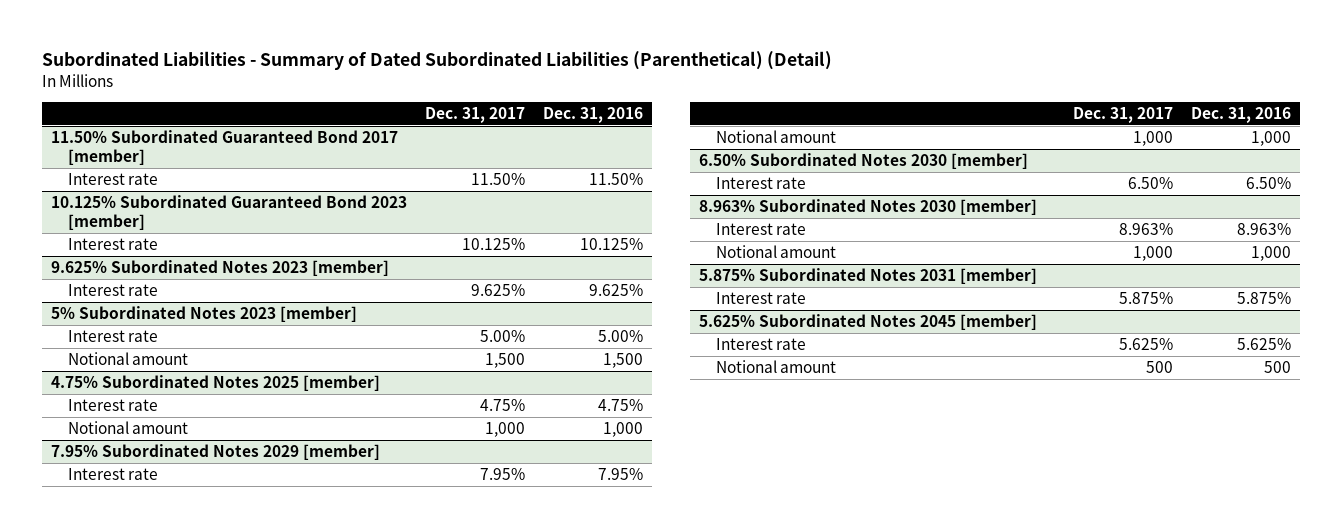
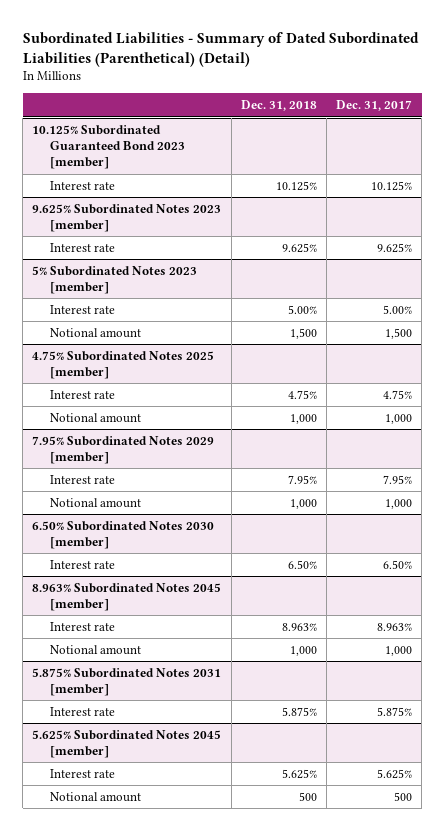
- | Dec. 31, 2017 | Dec. 31, 2016
+ | Dec. 31, 2018 | Dec. 31, 2017
- 11.50% Subordinated Guaranteed Bond 2017 [member]
- Interest rate | 11.50% | 11.50%
- 8.963% Subordinated Notes 2030 [member]
+ 8.963% Subordinated Notes 2045 [member]

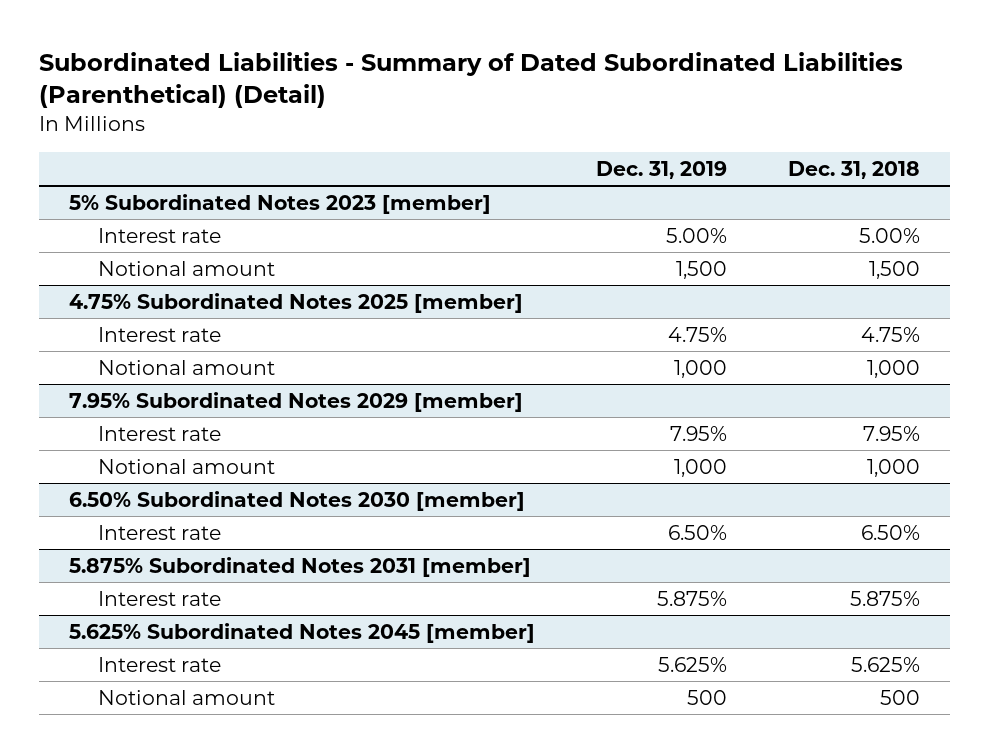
- | Dec. 31, 2018 | Dec. 31, 2017
+ | Dec. 31, 2019 | Dec. 31, 2018
- 10.125% Subordinated Guaranteed Bond 2023 [member]
- Interest rate | 10.125% | 10.125%
- 9.625% Subordinated Notes 2023 [member]
- Interest rate | 9.625% | 9.625%
- 8.963% Subordinated Notes 2045 [member]
- Interest rate | 8.963% | 8.963%
- Notional amount | 1,000 | 1,000

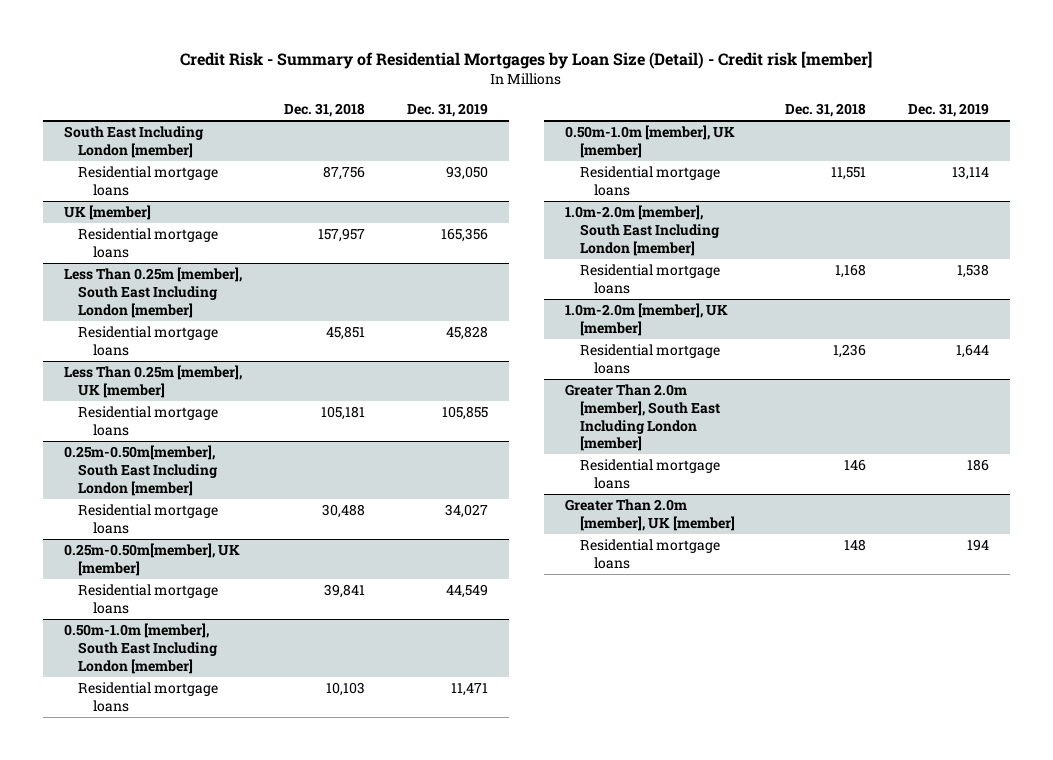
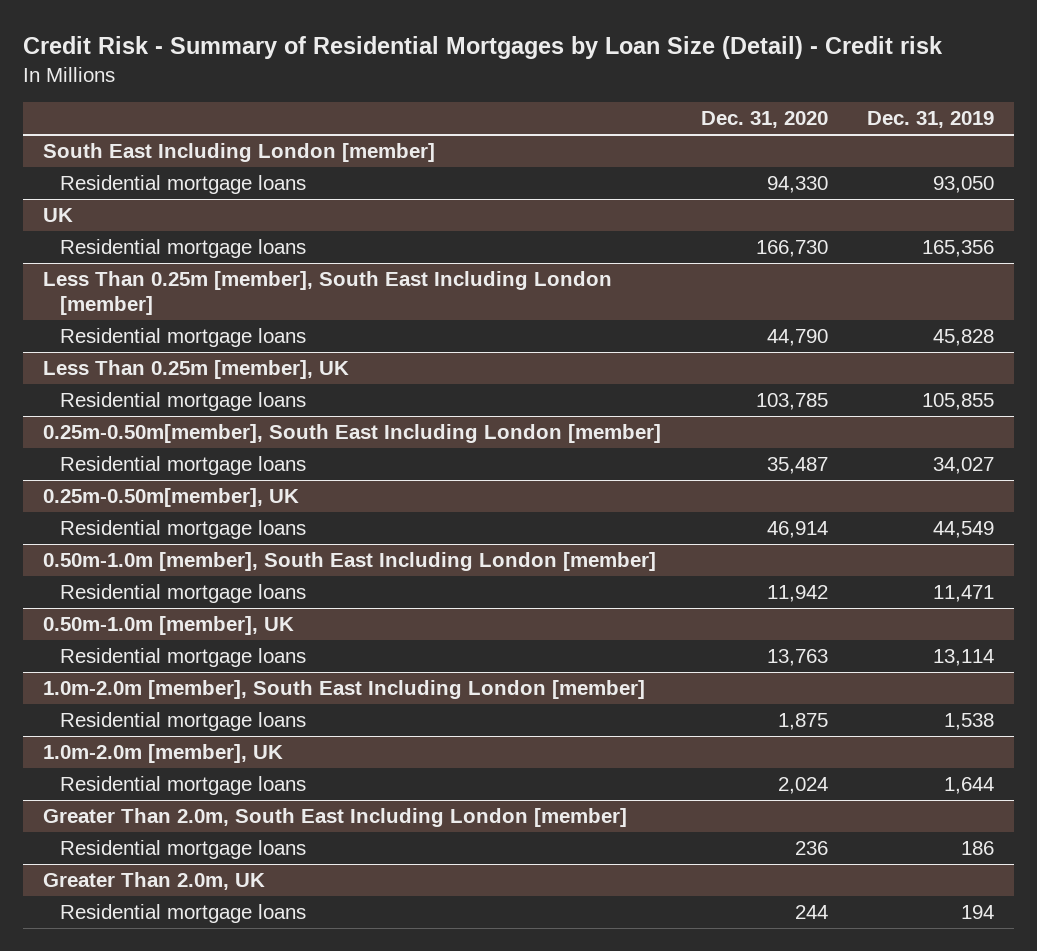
- Credit Risk - Summary of Residential Mortgages by Loan Size (Detail) - Credit risk [member]
+ Credit Risk - Summary of Residential Mortgages by Loan Size (Detail) - Credit risk
- | Dec. 31, 2018 | Dec. 31, 2019
+ | Dec. 31, 2020 | Dec. 31, 2019
- UK [member]
+ UK
- Less Than 0.25m [member], UK [member]
+ Less Than 0.25m [member], UK
- 0.25m-0.50m[member], UK [member]
+ 0.25m-0.50m[member], UK
- 0.50m-1.0m [member], UK [member]
+ 0.50m-1.0m [member], UK
- 1.0m-2.0m [member], UK [member]
+ 1.0m-2.0m [member], UK
- Greater Than 2.0m [member], South East Including London [member]
+ Greater Than 2.0m, South East Including London [member]
- Greater Than 2.0m [member], UK [member]
+ Greater Than 2.0m, UK

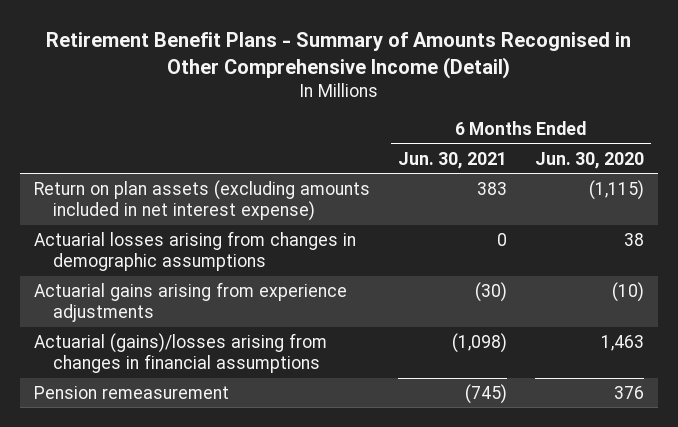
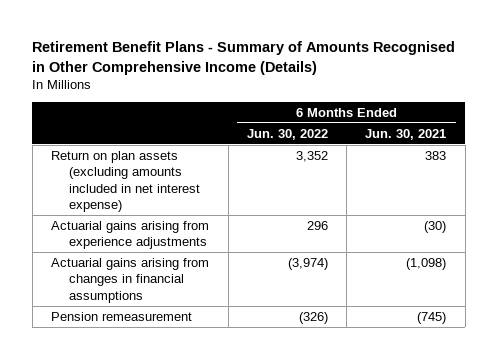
- Retirement Benefit Plans - Summary of Amounts Recognised in Other Comprehensive Income (Detail)
+ Retirement Benefit Plans - Summary of Amounts Recognised in Other Comprehensive Income (Details)
- | 6 Months Ended Jun. 30, 2021 | 6 Months Ended Jun. 30, 2020
+ | 6 Months Ended Jun. 30, 2022 | 6 Months Ended Jun. 30, 2021
- Actuarial losses arising from changes in demographic assumptions | 0 | 38
- Actuarial (gains)/losses arising from changes in financial assumptions | (1,098) | 1,463
+ Actuarial gains arising from changes in financial assumptions | (3,974) | (1,098)

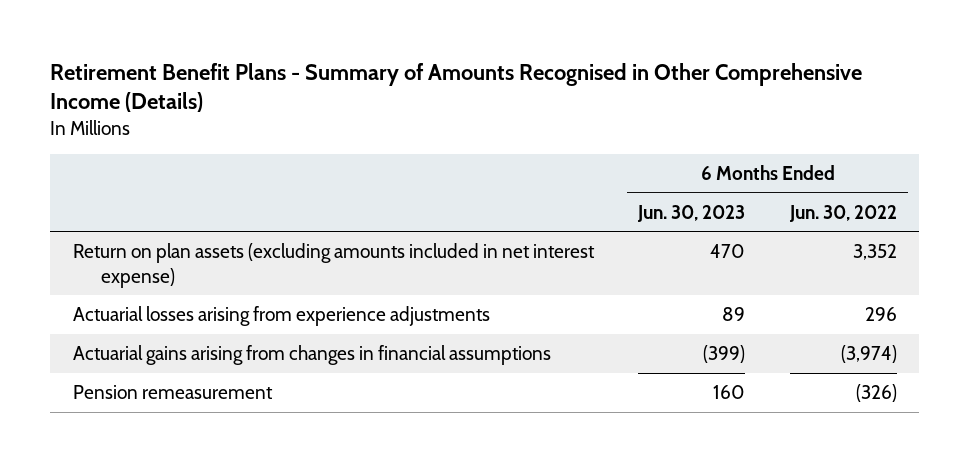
- | 6 Months Ended Jun. 30, 2022 | 6 Months Ended Jun. 30, 2021
+ | 6 Months Ended Jun. 30, 2023 | 6 Months Ended Jun. 30, 2022
- Actuarial gains arising from experience adjustments | 296 | (30)
+ Actuarial losses arising from experience adjustments | 89 | 296

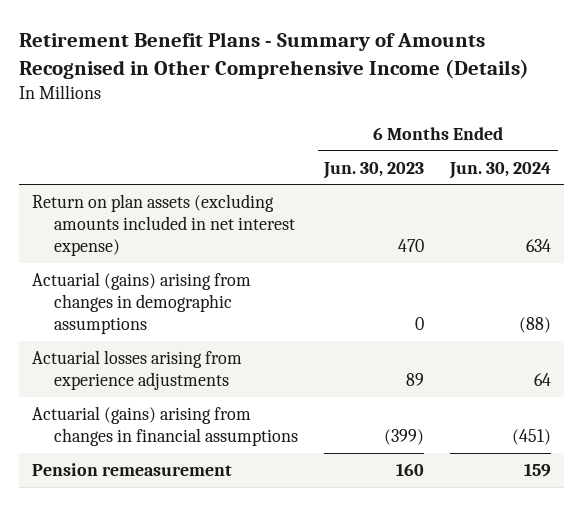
- | 6 Months Ended Jun. 30, 2023 | 6 Months Ended Jun. 30, 2022
+ | 6 Months Ended Jun. 30, 2023 | 6 Months Ended Jun. 30, 2024
+ Actuarial (gains) arising from changes in demographic assumptions | 0 | (88)
- Actuarial gains arising from changes in financial assumptions | (399) | (3,974)
+ Actuarial (gains) arising from changes in financial assumptions | (399) | (451)

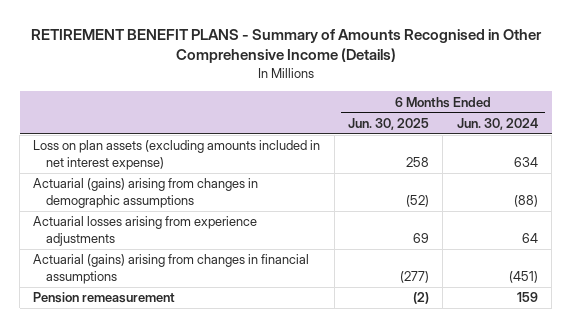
- Retirement Benefit Plans - Summary of Amounts Recognised in Other Comprehensive Income (Details)
+ RETIREMENT BENEFIT PLANS - Summary of Amounts Recognised in Other Comprehensive Income (Details)
- | 6 Months Ended Jun. 30, 2023 | 6 Months Ended Jun. 30, 2024
+ | 6 Months Ended Jun. 30, 2025 | 6 Months Ended Jun. 30, 2024
- Return on plan assets (excluding amounts included in net interest expense) | 470 | 634
+ Loss on plan assets (excluding amounts included in net interest expense) | 258 | 634

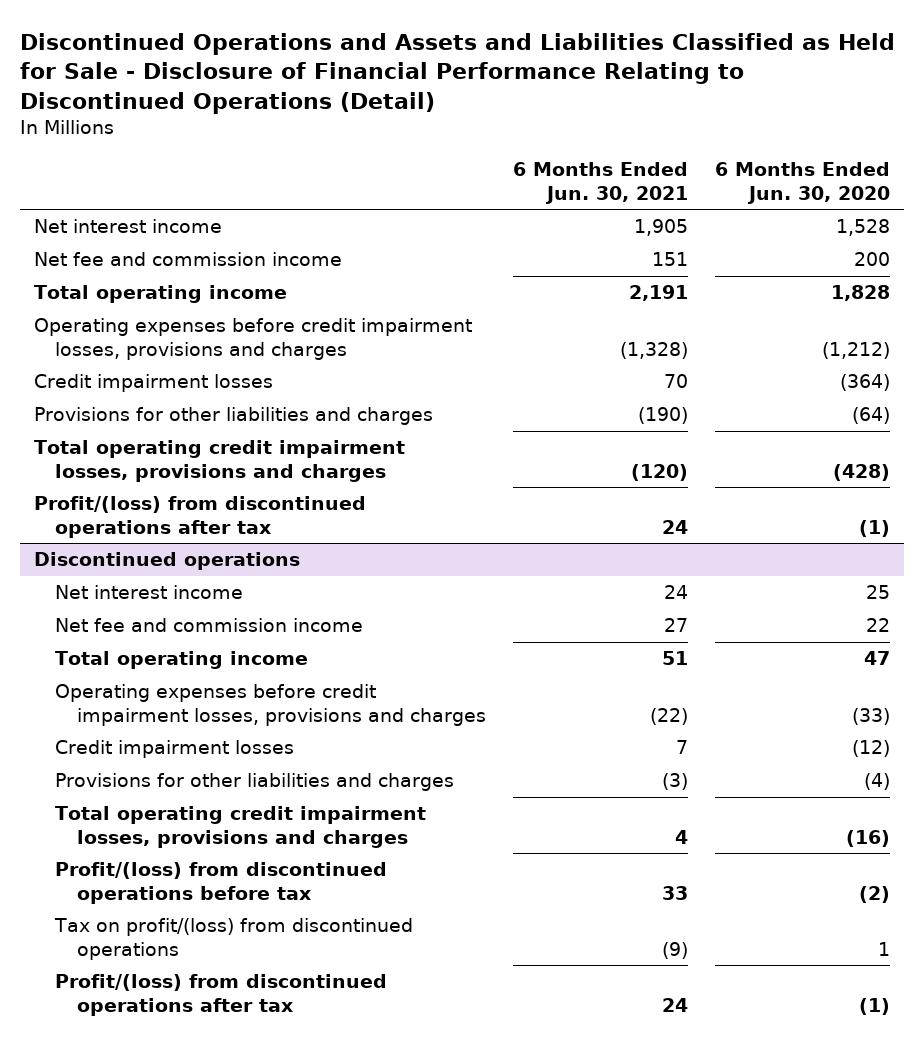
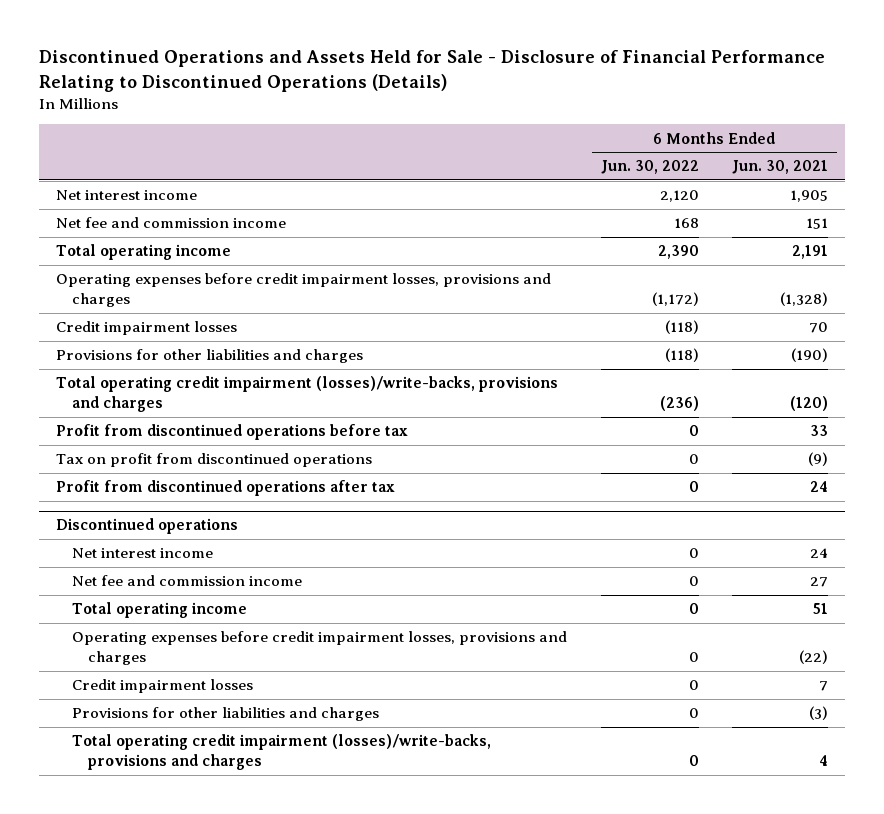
- Discontinued Operations and Assets and Liabilities Classified as Held for Sale - Disclosure of Financial Performance Relating to Discontinued Operations (Detail)
+ Discontinued Operations and Assets Held for Sale - Disclosure of Financial Performance Relating to Discontinued Operations (Details)
- | 6 Months Ended Jun. 30, 2021 | 6 Months Ended Jun. 30, 2020
+ | 6 Months Ended Jun. 30, 2022 | 6 Months Ended Jun. 30, 2021
- Total operating credit impairment losses, provisions and charges | (120) | (428)
- Profit/(loss) from discontinued operations after tax | 24 | (1)
+ Total operating credit impairment (losses)/write-backs, provisions and charges | (236) | (120)
+ Profit from discontinued operations before tax | 0 | 33
+ Tax on profit from discontinued operations | 0 | (9)
+ Profit from discontinued operations after tax | 0 | 24
@ Discontinued operations
- Total operating credit impairment losses, provisions and charges | 4 | (16)
- Profit/(loss) from discontinued operations before tax | 33 | (2)
- Tax on profit/(loss) from discontinued operations | (9) | 1
- Profit/(loss) from discontinued operations after tax | 24 | (1)
+ Total operating credit impairment (losses)/write-backs, provisions and charges | 0 | 4

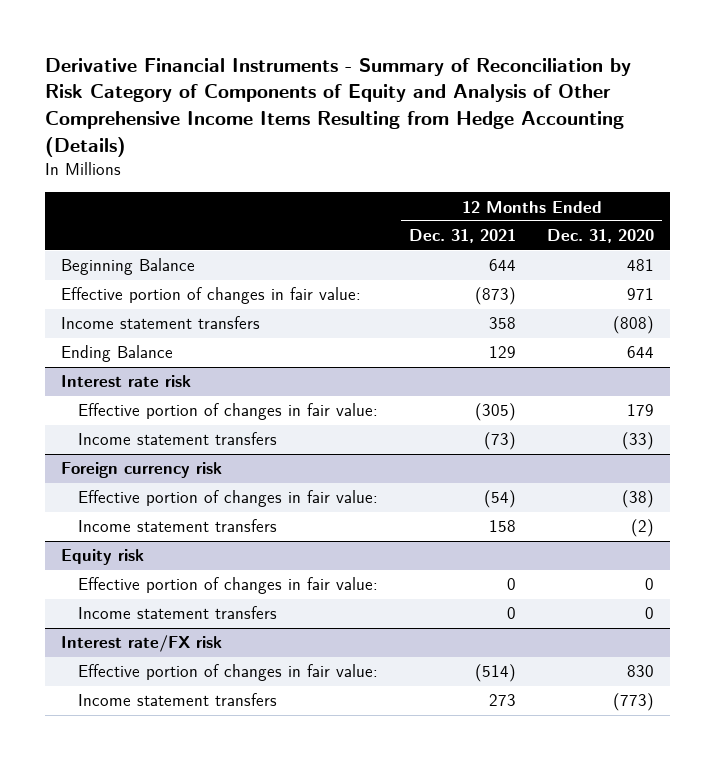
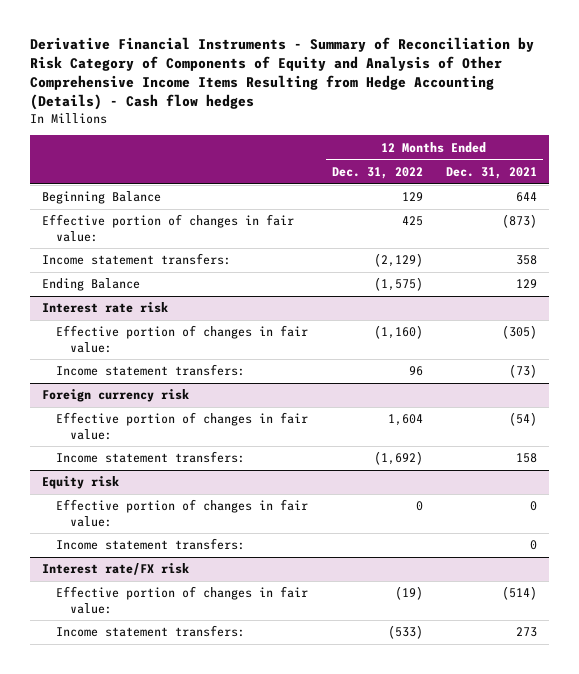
- Derivative Financial Instruments - Summary of Reconciliation by Risk Category of Components of Equity and Analysis of Other Comprehensive Income Items Resulting from Hedge Accounting (Details)
+ Derivative Financial Instruments - Summary of Reconciliation by Risk Category of Components of Equity and Analysis of Other Comprehensive Income Items Resulting from Hedge Accounting (Details) - Cash flow hedges
- | 12 Months Ended Dec. 31, 2021 | 12 Months Ended Dec. 31, 2020
+ | 12 Months Ended Dec. 31, 2022 | 12 Months Ended Dec. 31, 2021
- Income statement transfers | 358 | (808)
+ Income statement transfers: | (2,129) | 358
@ Interest rate risk
- Income statement transfers | (73) | (33)
+ Income statement transfers: | 96 | (73)
@ Foreign currency risk
- Income statement transfers | 158 | (2)
+ Income statement transfers: | (1,692) | 158
@ Equity risk
- Income statement transfers | 0 | 0
+ Income statement transfers: | | 0
@ Interest rate/FX risk
- Income statement transfers | 273 | (773)
+ Income statement transfers: | (533) | 273

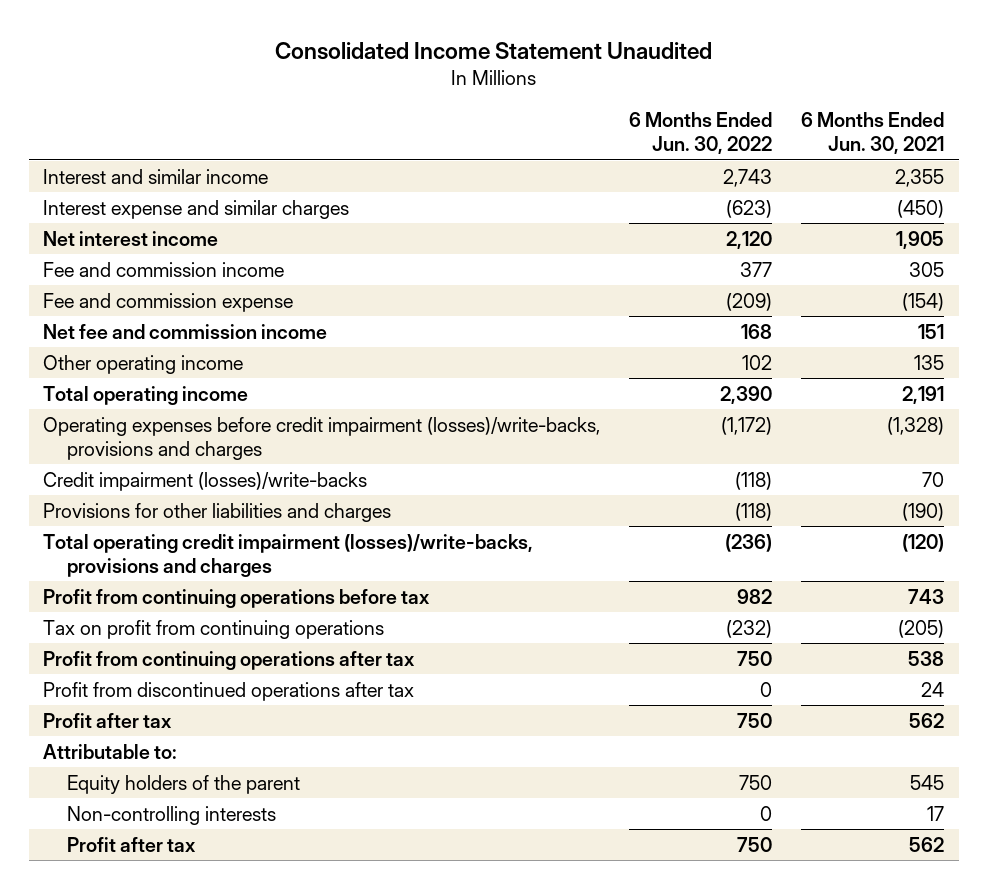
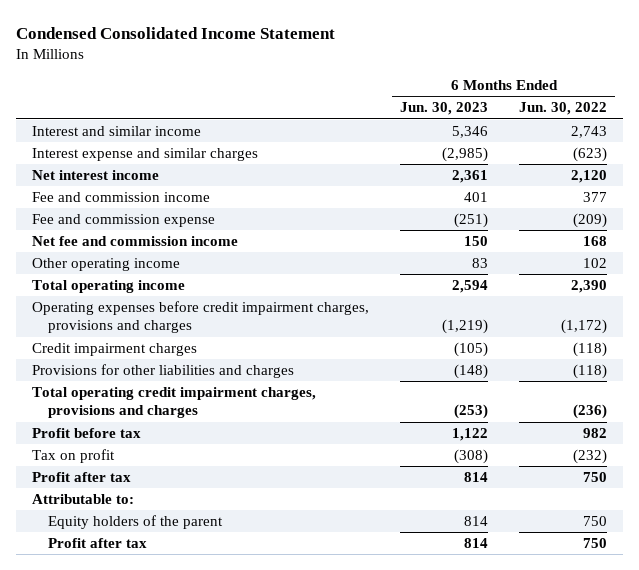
- Consolidated Income Statement Unaudited
+ Condensed Consolidated Income Statement
- | 6 Months Ended Jun. 30, 2022 | 6 Months Ended Jun. 30, 2021
+ | 6 Months Ended Jun. 30, 2023 | 6 Months Ended Jun. 30, 2022
- Operating expenses before credit impairment (losses)/write-backs, provisions and charges | (1,172) | (1,328)
- Credit impairment (losses)/write-backs | (118) | 70
+ Operating expenses before credit impairment charges, provisions and charges | (1,219) | (1,172)
+ Credit impairment charges | (105) | (118)
- Total operating credit impairment (losses)/write-backs, provisions and charges | (236) | (120)
- Profit from continuing operations before tax | 982 | 743
- Tax on profit from continuing operations | (232) | (205)
- Profit from continuing operations after tax | 750 | 538
- Profit from discontinued operations after tax | 0 | 24
+ Total operating credit impairment charges, provisions and charges | (253) | (236)
+ Profit before tax | 1,122 | 982
+ Tax on profit | (308) | (232)
- Non-controlling interests | 0 | 17

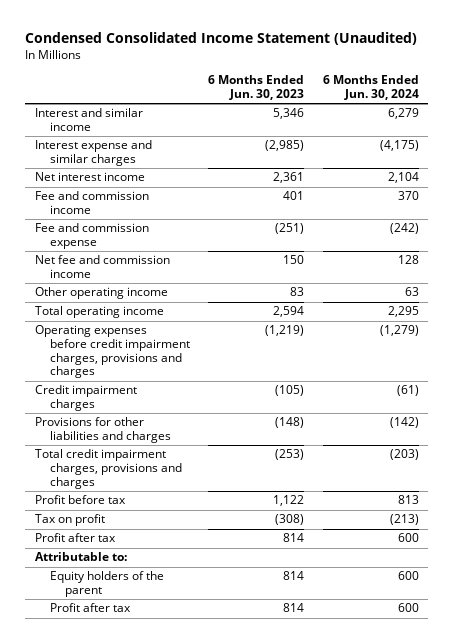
- Condensed Consolidated Income Statement
+ Condensed Consolidated Income Statement (Unaudited)
- | 6 Months Ended Jun. 30, 2023 | 6 Months Ended Jun. 30, 2022
+ | 6 Months Ended Jun. 30, 2023 | 6 Months Ended Jun. 30, 2024
- Total operating credit impairment charges, provisions and charges | (253) | (236)
+ Total credit impairment charges, provisions and charges | (253) | (203)

